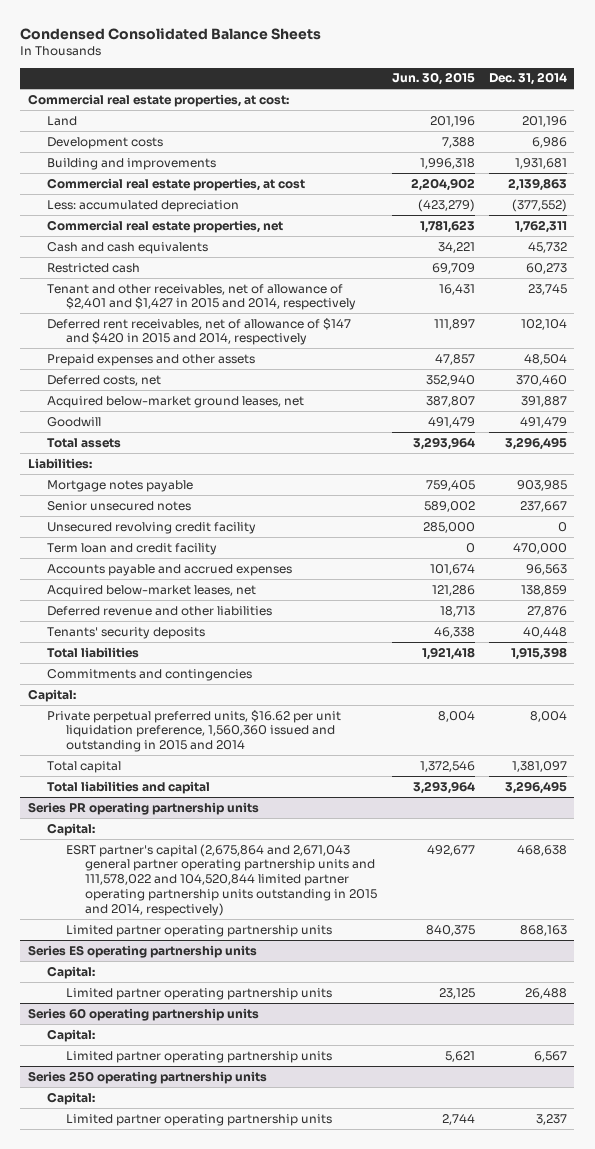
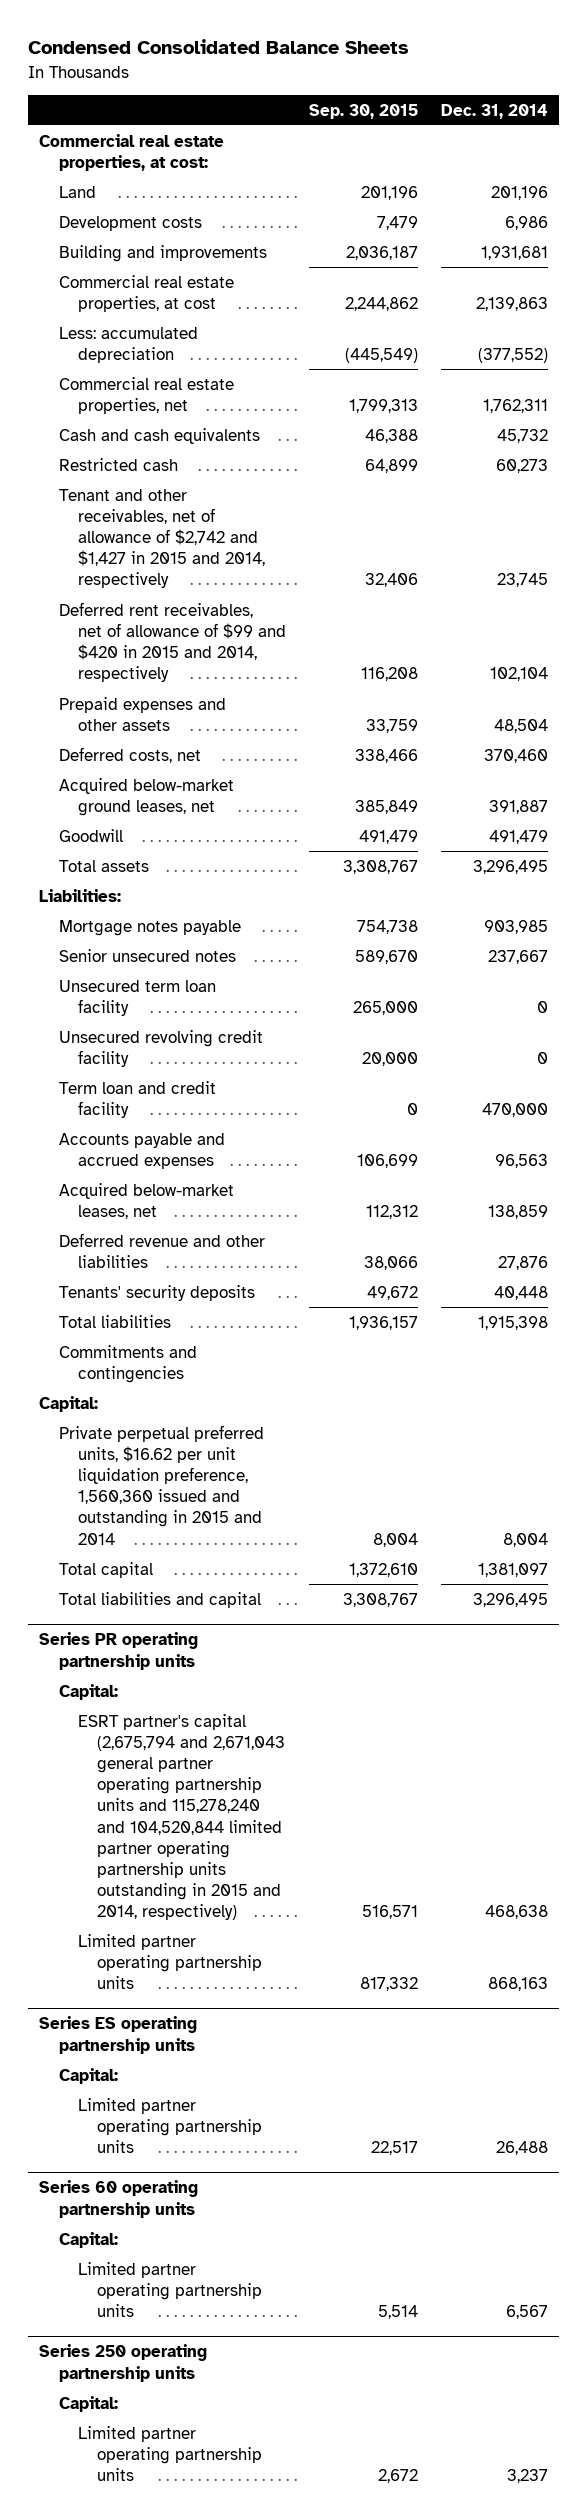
- | Jun. 30, 2015 | Dec. 31, 2014
+ | Sep. 30, 2015 | Dec. 31, 2014
- Tenant and other receivables, net of allowance of $2,401 and $1,427 in 2015 and 2014, respectively | 16,431 | 23,745
- Deferred rent receivables, net of allowance of $147 and $420 in 2015 and 2014, respectively | 111,897 | 102,104
+ Tenant and other receivables, net of allowance of $2,742 and $1,427 in 2015 and 2014, respectively | 32,406 | 23,745
+ Deferred rent receivables, net of allowance of $99 and $420 in 2015 and 2014, respectively | 116,208 | 102,104
+ Unsecured term loan facility | 265,000 | 0
@ Series PR operating partnership units
- ESRT partner's capital (2,675,864 and 2,671,043 general partner operating partnership units and 111,578,022 and 104,520,844 limited partner operating partnership units outstanding in 2015 and 2014, respectively) | 492,677 | 468,638
+ ESRT partner's capital (2,675,794 and 2,671,043 general partner operating partnership units and 115,278,240 and 104,520,844 limited partner operating partnership units outstanding in 2015 and 2014, respectively) | 516,571 | 468,638

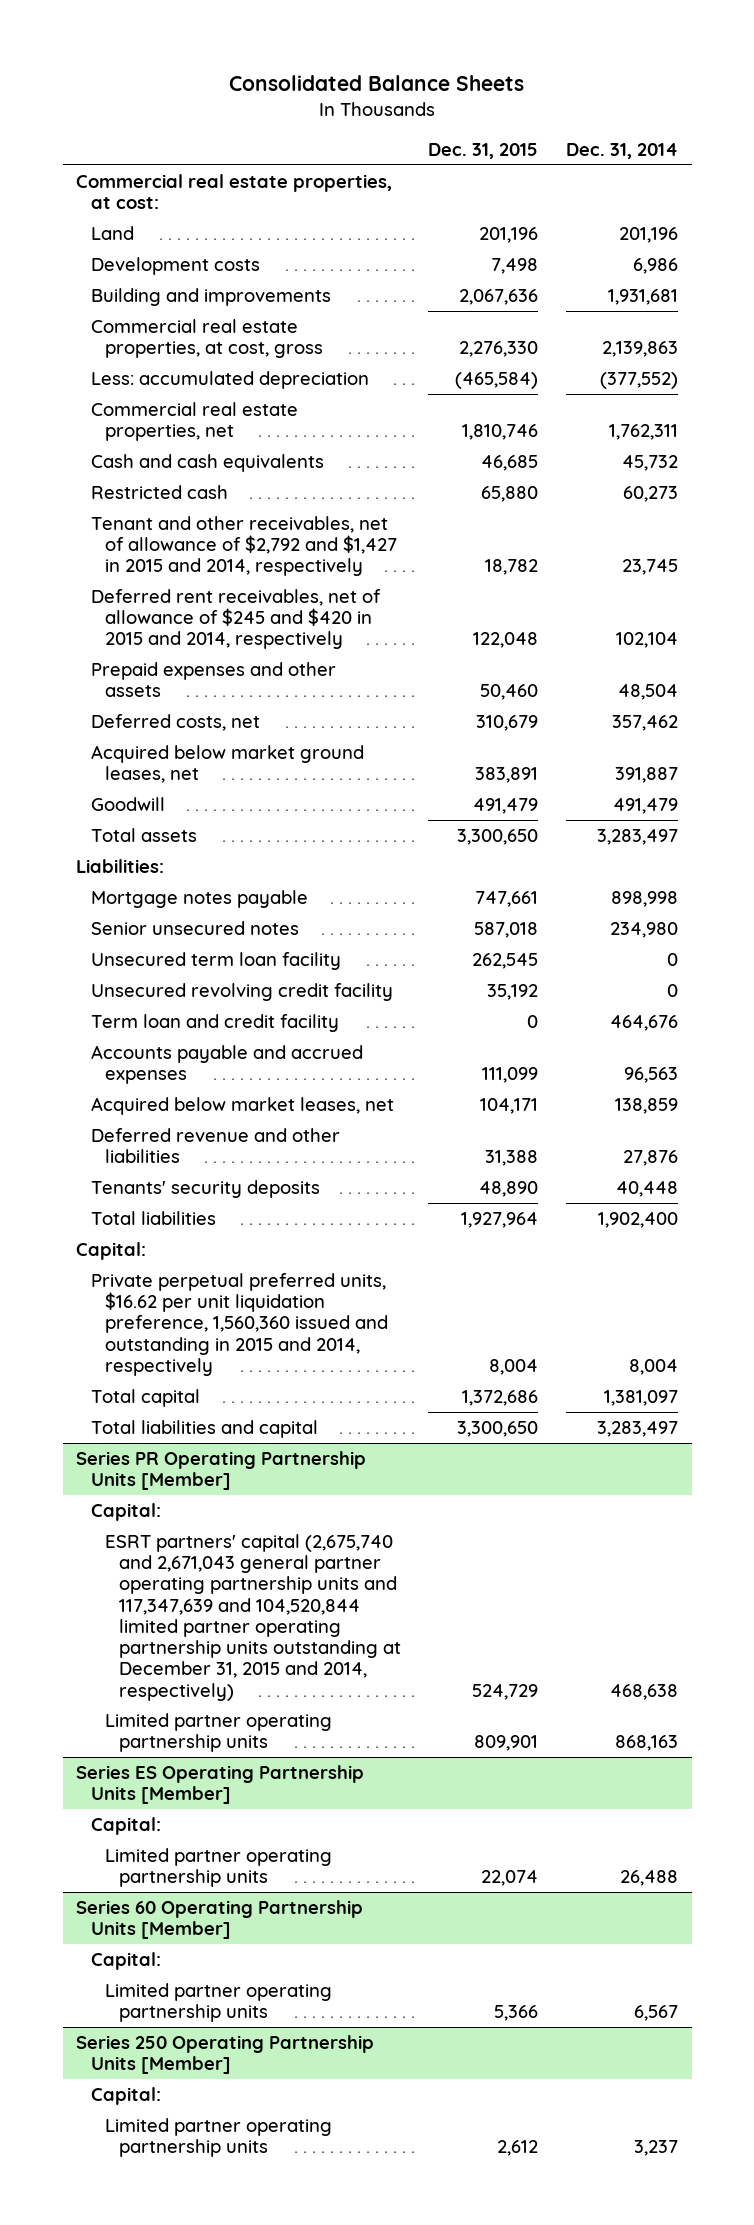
- Condensed Consolidated Balance Sheets
+ Consolidated Balance Sheets
- | Sep. 30, 2015 | Dec. 31, 2014
+ | Dec. 31, 2015 | Dec. 31, 2014
- Commercial real estate properties, at cost | 2,244,862 | 2,139,863
+ Commercial real estate properties, at cost, gross | 2,276,330 | 2,139,863
- Tenant and other receivables, net of allowance of $2,742 and $1,427 in 2015 and 2014, respectively | 32,406 | 23,745
- Deferred rent receivables, net of allowance of $99 and $420 in 2015 and 2014, respectively | 116,208 | 102,104
+ Tenant and other receivables, net of allowance of $2,792 and $1,427 in 2015 and 2014, respectively | 18,782 | 23,745
+ Deferred rent receivables, net of allowance of $245 and $420 in 2015 and 2014, respectively | 122,048 | 102,104
- Deferred costs, net | 338,466 | 370,460
- Acquired below-market ground leases, net | 385,849 | 391,887
+ Deferred costs, net | 310,679 | 357,462
+ Acquired below market ground leases, net | 383,891 | 391,887
- Total assets | 3,308,767 | 3,296,495
+ Total assets | 3,300,650 | 3,283,497
- Mortgage notes payable | 754,738 | 903,985
- Senior unsecured notes | 589,670 | 237,667
+ Mortgage notes payable | 747,661 | 898,998
+ Senior unsecured notes | 587,018 | 234,980
- Term loan and credit facility | 0 | 470,000
+ Term loan and credit facility | 0 | 464,676
- Acquired below-market leases, net | 112,312 | 138,859
+ Acquired below market leases, net | 104,171 | 138,859
- Total liabilities | 1,936,157 | 1,915,398
- Commitments and contingencies
+ Total liabilities | 1,927,964 | 1,902,400
- Private perpetual preferred units, $16.62 per unit liquidation preference, 1,560,360 issued and outstanding in 2015 and 2014 | 8,004 | 8,004
+ Private perpetual preferred units, $16.62 per unit liquidation preference, 1,560,360 issued and outstanding in 2015 and 2014, respectively | 8,004 | 8,004
- Total liabilities and capital | 3,308,767 | 3,296,495
- Series PR operating partnership units
+ Total liabilities and capital | 3,300,650 | 3,283,497
+ Series PR Operating Partnership Units [Member]
- ESRT partner's capital (2,675,794 and 2,671,043 general partner operating partnership units and 115,278,240 and 104,520,844 limited partner operating partnership units outstanding in 2015 and 2014, respectively) | 516,571 | 468,638
+ ESRT partners' capital (2,675,740 and 2,671,043 general partner operating partnership units and 117,347,639 and 104,520,844 limited partner operating partnership units outstanding at December 31, 2015 and 2014, respectively) | 524,729 | 468,638
- Series ES operating partnership units
+ Series ES Operating Partnership Units [Member]
- Series 60 operating partnership units
+ Series 60 Operating Partnership Units [Member]
- Series 250 operating partnership units
+ Series 250 Operating Partnership Units [Member]

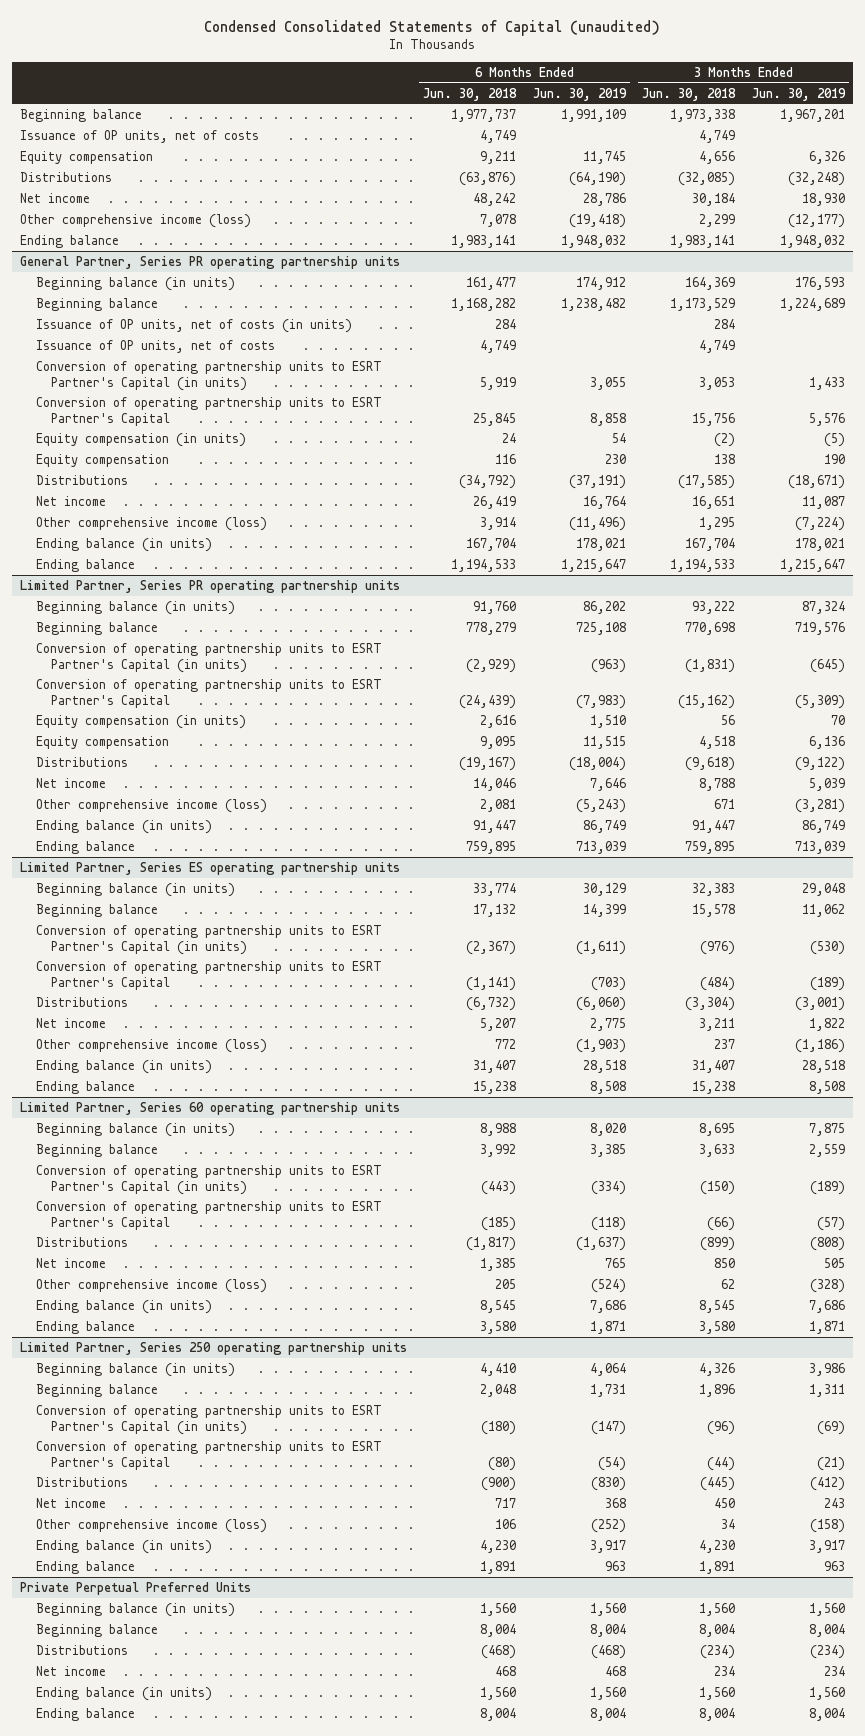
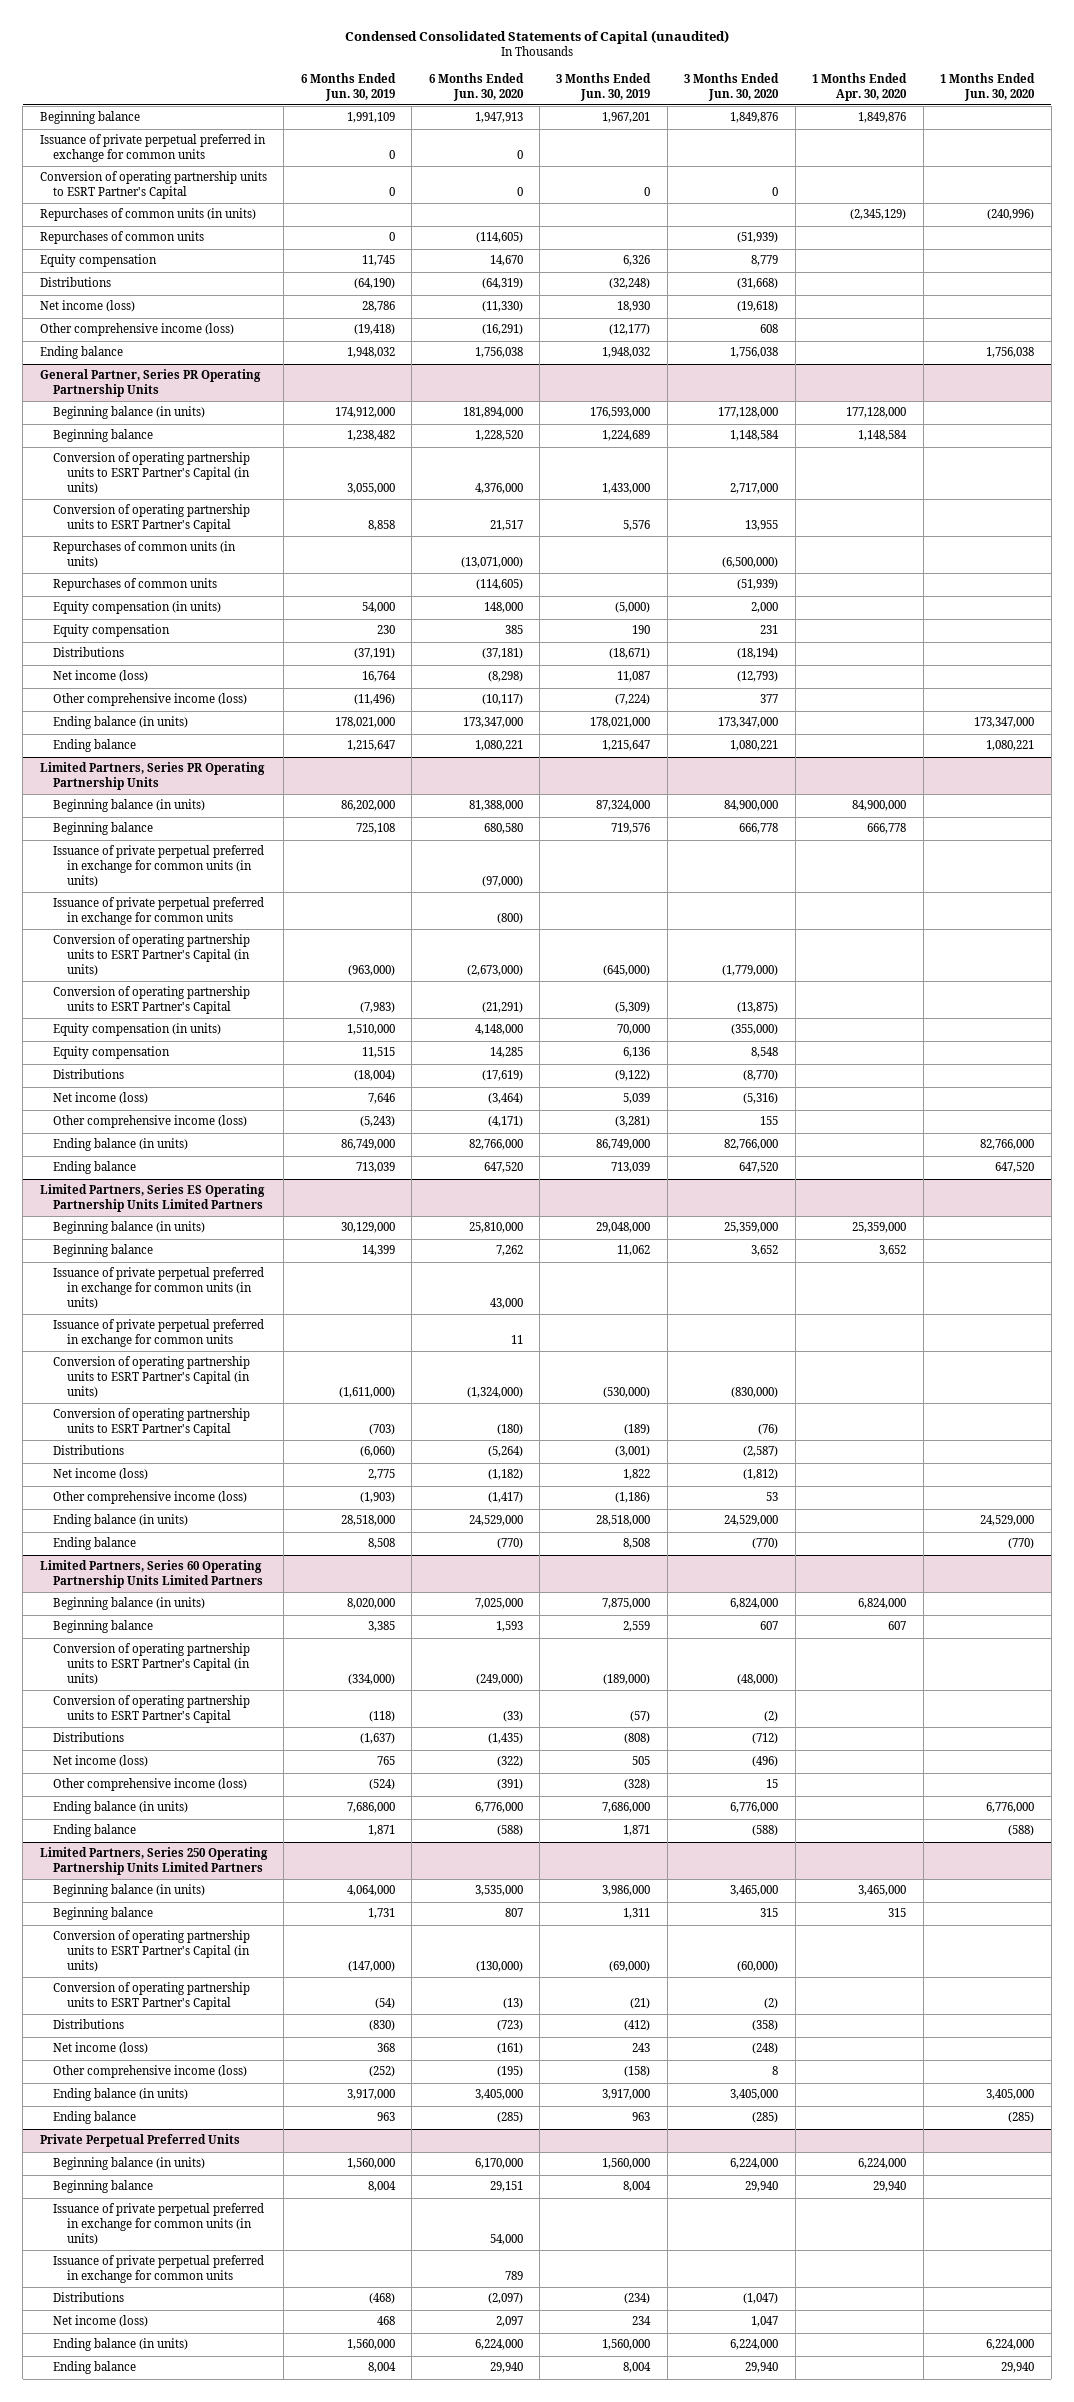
- | 6 Months Ended Jun. 30, 2018 | 6 Months Ended Jun. 30, 2019 | 3 Months Ended Jun. 30, 2018 | 3 Months Ended Jun. 30, 2019
+ | 6 Months Ended Jun. 30, 2019 | 6 Months Ended Jun. 30, 2020 | 3 Months Ended Jun. 30, 2019 | 3 Months Ended Jun. 30, 2020 | 1 Months Ended Apr. 30, 2020 | 1 Months Ended Jun. 30, 2020
- Issuance of OP units, net of costs | 4,749 | | 4,749 |
+ Issuance of private perpetual preferred in exchange for common units | 0 | 0 | | | |
+ Conversion of operating partnership units to ESRT Partner's Capital | 0 | 0 | 0 | 0 | |
+ Repurchases of common units (in units) | | | | | (2,345,129) | (240,996)
+ Repurchases of common units | 0 | (114,605) | | (51,939) | |
- Net income | 48,242 | 28,786 | 30,184 | 18,930
+ Net income (loss) | 28,786 | (11,330) | 18,930 | (19,618) | |
- General Partner, Series PR operating partnership units
- Beginning balance (in units) | 161,477 | 174,912 | 164,369 | 176,593
+ General Partner, Series PR Operating Partnership Units
+ Beginning balance (in units) | 174,912,000 | 181,894,000 | 176,593,000 | 177,128,000 | 177,128,000 |
- Issuance of OP units, net of costs (in units) | 284 | | 284 |
- Issuance of OP units, net of costs | 4,749 | | 4,749 |
- Conversion of operating partnership units to ESRT Partner's Capital (in units) | 5,919 | 3,055 | 3,053 | 1,433
+ Conversion of operating partnership units to ESRT Partner's Capital (in units) | 3,055,000 | 4,376,000 | 1,433,000 | 2,717,000 | |
- Equity compensation (in units) | 24 | 54 | (2) | (5)
+ Repurchases of common units (in units) | | (13,071,000) | | (6,500,000) | |
+ Repurchases of common units | | (114,605) | | (51,939) | |
+ Equity compensation (in units) | 54,000 | 148,000 | (5,000) | 2,000 | |
- Net income | 26,419 | 16,764 | 16,651 | 11,087
+ Net income (loss) | 16,764 | (8,298) | 11,087 | (12,793) | |
- Ending balance (in units) | 167,704 | 178,021 | 167,704 | 178,021
+ Ending balance (in units) | 178,021,000 | 173,347,000 | 178,021,000 | 173,347,000 | | 173,347,000
- Limited Partner, Series PR operating partnership units
- Beginning balance (in units) | 91,760 | 86,202 | 93,222 | 87,324
+ Limited Partners, Series PR Operating Partnership Units
+ Beginning balance (in units) | 86,202,000 | 81,388,000 | 87,324,000 | 84,900,000 | 84,900,000 |
- Conversion of operating partnership units to ESRT Partner's Capital (in units) | (2,929) | (963) | (1,831) | (645)
+ Issuance of private perpetual preferred in exchange for common units (in units) | | (97,000) | | | |
+ Issuance of private perpetual preferred in exchange for common units | | (800) | | | |
+ Conversion of operating partnership units to ESRT Partner's Capital (in units) | (963,000) | (2,673,000) | (645,000) | (1,779,000) | |
- Equity compensation (in units) | 2,616 | 1,510 | 56 | 70
+ Equity compensation (in units) | 1,510,000 | 4,148,000 | 70,000 | (355,000) | |
- Net income | 14,046 | 7,646 | 8,788 | 5,039
+ Net income (loss) | 7,646 | (3,464) | 5,039 | (5,316) | |
- Ending balance (in units) | 91,447 | 86,749 | 91,447 | 86,749
+ Ending balance (in units) | 86,749,000 | 82,766,000 | 86,749,000 | 82,766,000 | | 82,766,000
- Limited Partner, Series ES operating partnership units
- Beginning balance (in units) | 33,774 | 30,129 | 32,383 | 29,048
+ Limited Partners, Series ES Operating Partnership Units Limited Partners
+ Beginning balance (in units) | 30,129,000 | 25,810,000 | 29,048,000 | 25,359,000 | 25,359,000 |
- Conversion of operating partnership units to ESRT Partner's Capital (in units) | (2,367) | (1,611) | (976) | (530)
+ Issuance of private perpetual preferred in exchange for common units (in units) | | 43,000 | | | |
+ Issuance of private perpetual preferred in exchange for common units | | 11 | | | |
+ Conversion of operating partnership units to ESRT Partner's Capital (in units) | (1,611,000) | (1,324,000) | (530,000) | (830,000) | |
- Net income | 5,207 | 2,775 | 3,211 | 1,822
+ Net income (loss) | 2,775 | (1,182) | 1,822 | (1,812) | |
- Ending balance (in units) | 31,407 | 28,518 | 31,407 | 28,518
+ Ending balance (in units) | 28,518,000 | 24,529,000 | 28,518,000 | 24,529,000 | | 24,529,000
- Limited Partner, Series 60 operating partnership units
- Beginning balance (in units) | 8,988 | 8,020 | 8,695 | 7,875
+ Limited Partners, Series 60 Operating Partnership Units Limited Partners
+ Beginning balance (in units) | 8,020,000 | 7,025,000 | 7,875,000 | 6,824,000 | 6,824,000 |
- Conversion of operating partnership units to ESRT Partner's Capital (in units) | (443) | (334) | (150) | (189)
+ Conversion of operating partnership units to ESRT Partner's Capital (in units) | (334,000) | (249,000) | (189,000) | (48,000) | |
- Net income | 1,385 | 765 | 850 | 505
+ Net income (loss) | 765 | (322) | 505 | (496) | |
- Ending balance (in units) | 8,545 | 7,686 | 8,545 | 7,686
+ Ending balance (in units) | 7,686,000 | 6,776,000 | 7,686,000 | 6,776,000 | | 6,776,000
- Limited Partner, Series 250 operating partnership units
- Beginning balance (in units) | 4,410 | 4,064 | 4,326 | 3,986
+ Limited Partners, Series 250 Operating Partnership Units Limited Partners
+ Beginning balance (in units) | 4,064,000 | 3,535,000 | 3,986,000 | 3,465,000 | 3,465,000 |
- Conversion of operating partnership units to ESRT Partner's Capital (in units) | (180) | (147) | (96) | (69)
+ Conversion of operating partnership units to ESRT Partner's Capital (in units) | (147,000) | (130,000) | (69,000) | (60,000) | |
- Net income | 717 | 368 | 450 | 243
+ Net income (loss) | 368 | (161) | 243 | (248) | |
- Ending balance (in units) | 4,230 | 3,917 | 4,230 | 3,917
+ Ending balance (in units) | 3,917,000 | 3,405,000 | 3,917,000 | 3,405,000 | | 3,405,000
@ Private Perpetual Preferred Units
- Beginning balance (in units) | 1,560 | 1,560 | 1,560 | 1,560
+ Beginning balance (in units) | 1,560,000 | 6,170,000 | 1,560,000 | 6,224,000 | 6,224,000 |
+ Issuance of private perpetual preferred in exchange for common units (in units) | | 54,000 | | | |
+ Issuance of private perpetual preferred in exchange for common units | | 789 | | | |
- Net income | 468 | 468 | 234 | 234
- Ending balance (in units) | 1,560 | 1,560 | 1,560 | 1,560
+ Net income (loss) | 468 | 2,097 | 234 | 1,047 | |
+ Ending balance (in units) | 1,560,000 | 6,224,000 | 1,560,000 | 6,224,000 | | 6,224,000

